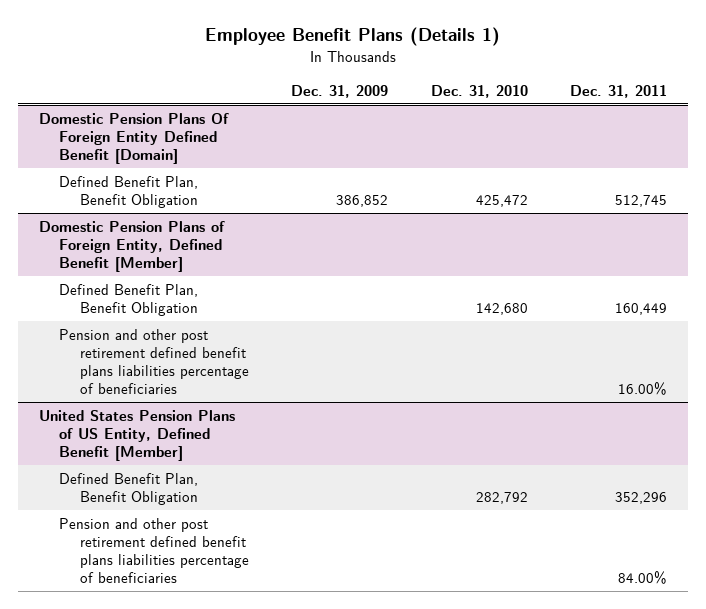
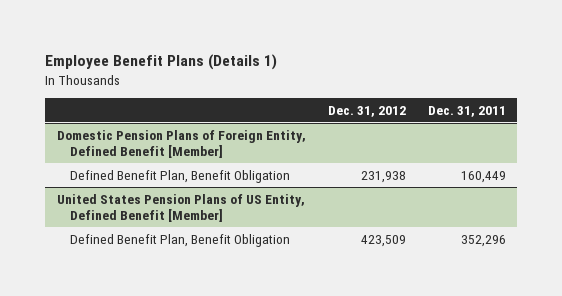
- | Dec. 31, 2009 | Dec. 31, 2010 | Dec. 31, 2011
+ | Dec. 31, 2012 | Dec. 31, 2011
- Domestic Pension Plans Of Foreign Entity Defined Benefit [Domain]
- Defined Benefit Plan, Benefit Obligation | 386,852 | 425,472 | 512,745
@ Domestic Pension Plans of Foreign Entity, Defined Benefit [Member]
- Pension and other post retirement defined benefit plans liabilities percentage of beneficiaries | | | 16.00%
@ United States Pension Plans of US Entity, Defined Benefit [Member]
- Pension and other post retirement defined benefit plans liabilities percentage of beneficiaries | | | 84.00%

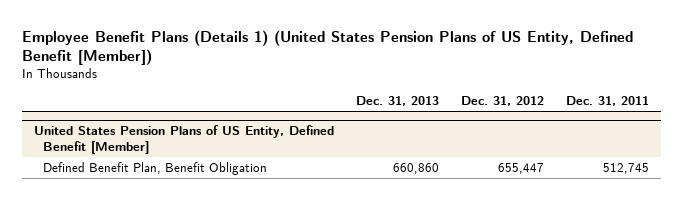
- Employee Benefit Plans (Details 1)
+ Employee Benefit Plans (Details 1) (United States Pension Plans of US Entity, Defined Benefit [Member])
- | Dec. 31, 2012 | Dec. 31, 2011
+ | Dec. 31, 2013 | Dec. 31, 2012 | Dec. 31, 2011
- Domestic Pension Plans of Foreign Entity, Defined Benefit [Member]
- Defined Benefit Plan, Benefit Obligation | 231,938 | 160,449
@ United States Pension Plans of US Entity, Defined Benefit [Member]
- Defined Benefit Plan, Benefit Obligation | 423,509 | 352,296
+ Defined Benefit Plan, Benefit Obligation | 660,860 | 655,447 | 512,745

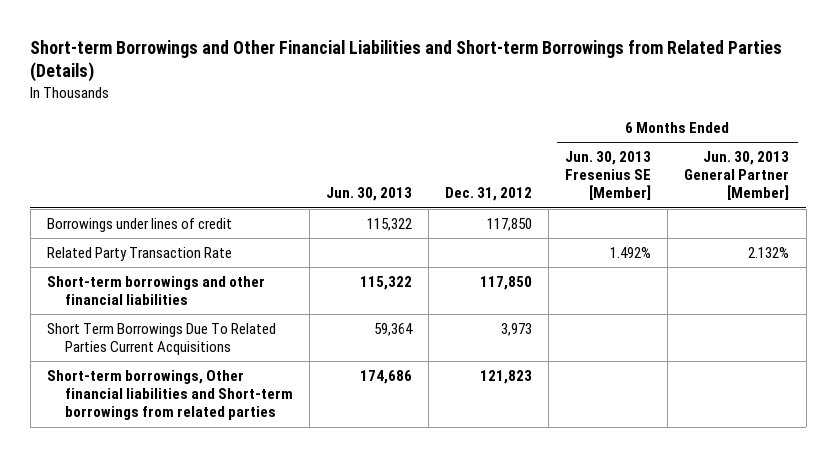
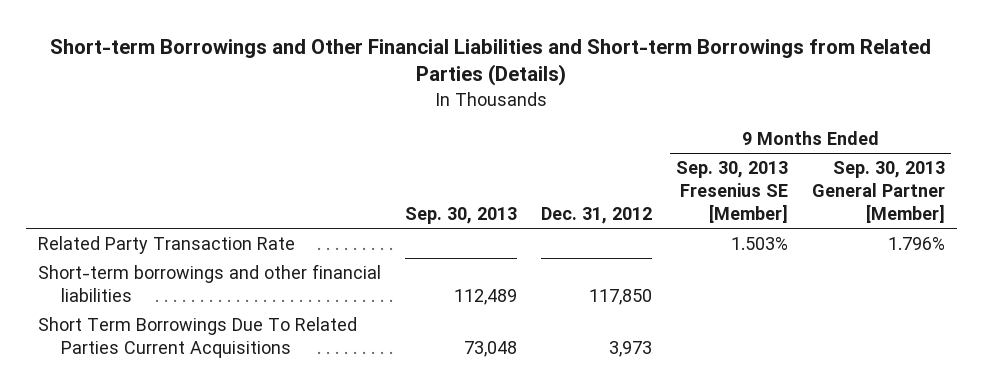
- | Jun. 30, 2013 | Dec. 31, 2012 | 6 Months Ended Jun. 30, 2013 Fresenius SE [Member] | 6 Months Ended Jun. 30, 2013 General Partner [Member]
+ | Sep. 30, 2013 | Dec. 31, 2012 | 9 Months Ended Sep. 30, 2013 Fresenius SE [Member] | 9 Months Ended Sep. 30, 2013 General Partner [Member]
- Borrowings under lines of credit | 115,322 | 117,850 | |
- Short-term borrowings, Other financial liabilities and Short-term borrowings from related parties | 174,686 | 121,823 | |

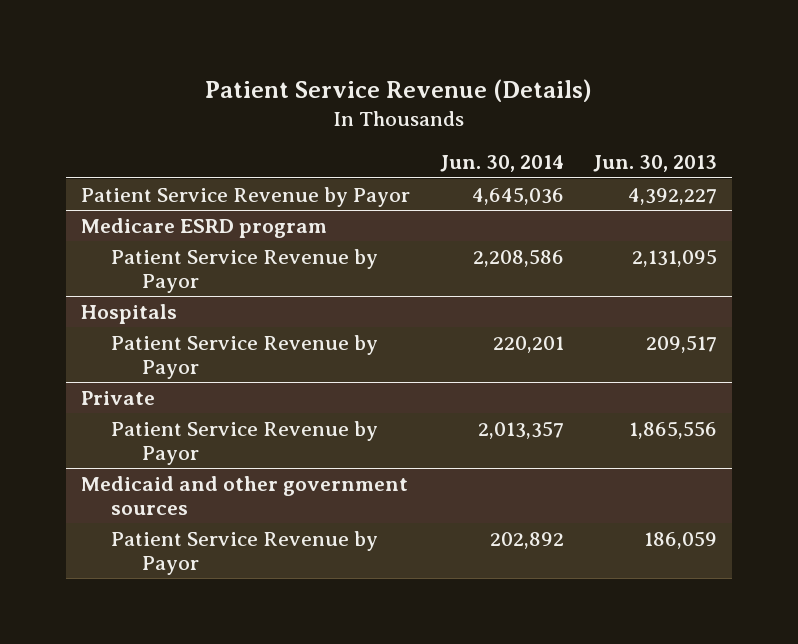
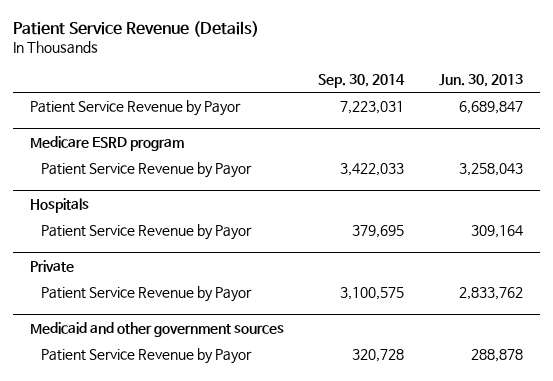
- | Jun. 30, 2014 | Jun. 30, 2013
+ | Sep. 30, 2014 | Jun. 30, 2013
- Patient Service Revenue by Payor | 4,645,036 | 4,392,227
+ Patient Service Revenue by Payor | 7,223,031 | 6,689,847
@ Medicare ESRD program
- Patient Service Revenue by Payor | 2,208,586 | 2,131,095
+ Patient Service Revenue by Payor | 3,422,033 | 3,258,043
@ Hospitals
- Patient Service Revenue by Payor | 220,201 | 209,517
+ Patient Service Revenue by Payor | 379,695 | 309,164
@ Private
- Patient Service Revenue by Payor | 2,013,357 | 1,865,556
+ Patient Service Revenue by Payor | 3,100,575 | 2,833,762
@ Medicaid and other government sources
- Patient Service Revenue by Payor | 202,892 | 186,059
+ Patient Service Revenue by Payor | 320,728 | 288,878

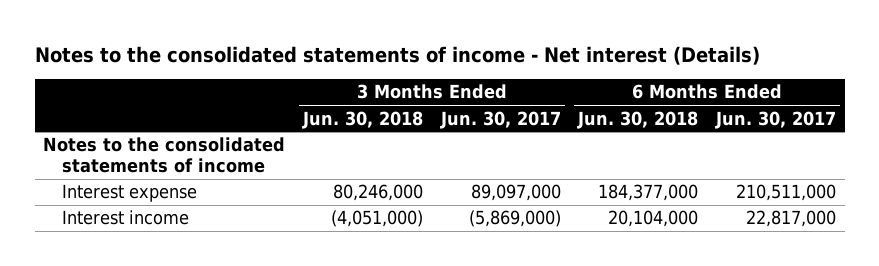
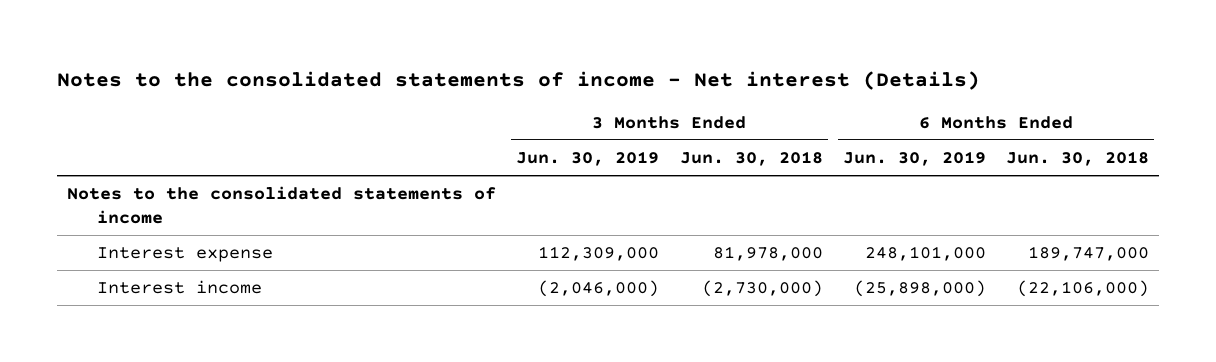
- | 3 Months Ended Jun. 30, 2018 | 3 Months Ended Jun. 30, 2017 | 6 Months Ended Jun. 30, 2018 | 6 Months Ended Jun. 30, 2017
+ | 3 Months Ended Jun. 30, 2019 | 3 Months Ended Jun. 30, 2018 | 6 Months Ended Jun. 30, 2019 | 6 Months Ended Jun. 30, 2018
- Interest expense | 80,246,000 | 89,097,000 | 184,377,000 | 210,511,000
- Interest income | (4,051,000) | (5,869,000) | 20,104,000 | 22,817,000
+ Interest expense | 112,309,000 | 81,978,000 | 248,101,000 | 189,747,000
+ Interest income | (2,046,000) | (2,730,000) | (25,898,000) | (22,106,000)

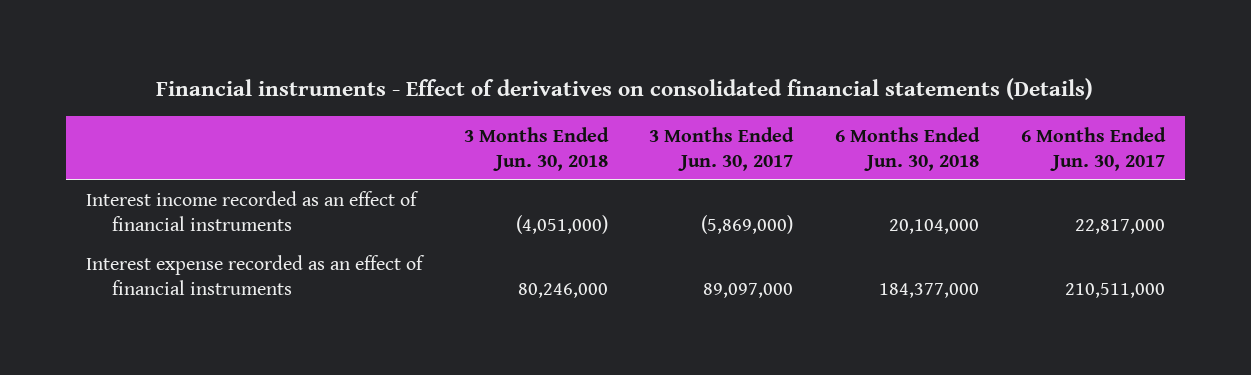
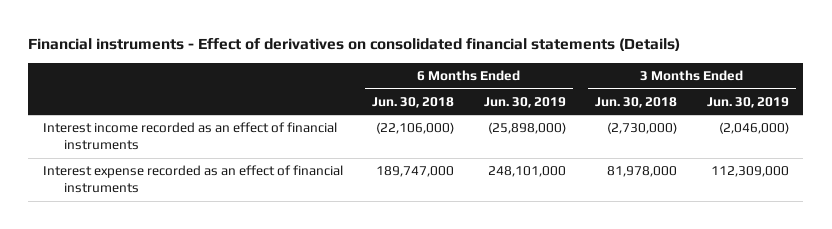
- | 3 Months Ended Jun. 30, 2018 | 3 Months Ended Jun. 30, 2017 | 6 Months Ended Jun. 30, 2018 | 6 Months Ended Jun. 30, 2017
+ | 6 Months Ended Jun. 30, 2018 | 6 Months Ended Jun. 30, 2019 | 3 Months Ended Jun. 30, 2018 | 3 Months Ended Jun. 30, 2019
- Interest income recorded as an effect of financial instruments | (4,051,000) | (5,869,000) | 20,104,000 | 22,817,000
- Interest expense recorded as an effect of financial instruments | 80,246,000 | 89,097,000 | 184,377,000 | 210,511,000
+ Interest income recorded as an effect of financial instruments | (22,106,000) | (25,898,000) | (2,730,000) | (2,046,000)
+ Interest expense recorded as an effect of financial instruments | 189,747,000 | 248,101,000 | 81,978,000 | 112,309,000

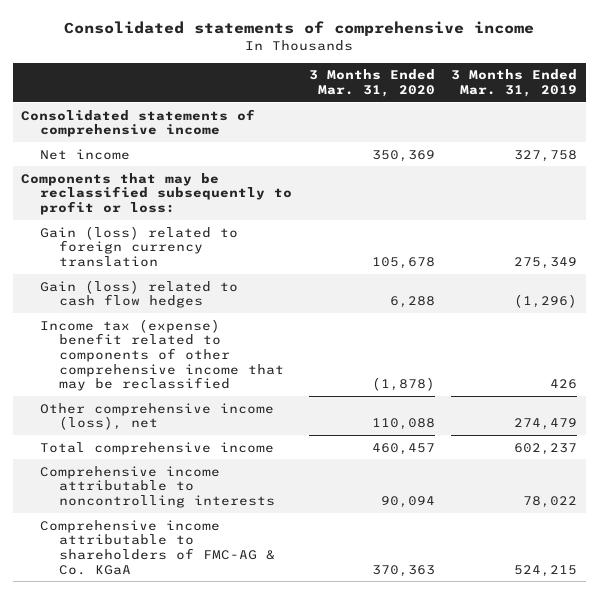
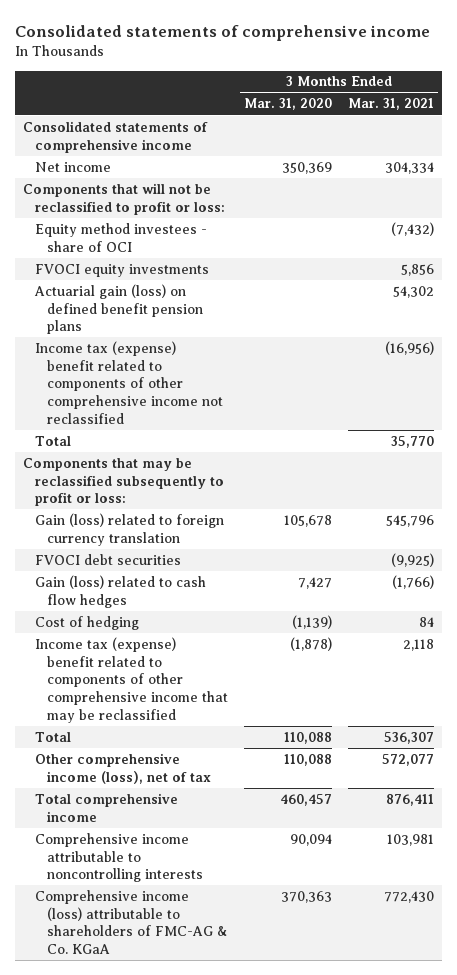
- | 3 Months Ended Mar. 31, 2020 | 3 Months Ended Mar. 31, 2019
+ | 3 Months Ended Mar. 31, 2020 | 3 Months Ended Mar. 31, 2021
+ Components that will not be reclassified to profit or loss:
+ Equity method investees - share of OCI | | (7,432)
+ FVOCI equity investments | | 5,856
+ Actuarial gain (loss) on defined benefit pension plans | | 54,302
+ Income tax (expense) benefit related to components of other comprehensive income not reclassified | | (16,956)
+ Total | | 35,770
- Gain (loss) related to cash flow hedges | 6,288 | (1,296)
+ FVOCI debt securities | | (9,925)
+ Gain (loss) related to cash flow hedges | 7,427 | (1,766)
+ Cost of hedging | (1,139) | 84
- Other comprehensive income (loss), net | 110,088 | 274,479
+ Total | 110,088 | 536,307
+ Other comprehensive income (loss), net of tax | 110,088 | 572,077
- Comprehensive income attributable to shareholders of FMC-AG & Co. KGaA | 370,363 | 524,215
+ Comprehensive income (loss) attributable to shareholders of FMC-AG & Co. KGaA | 370,363 | 772,430

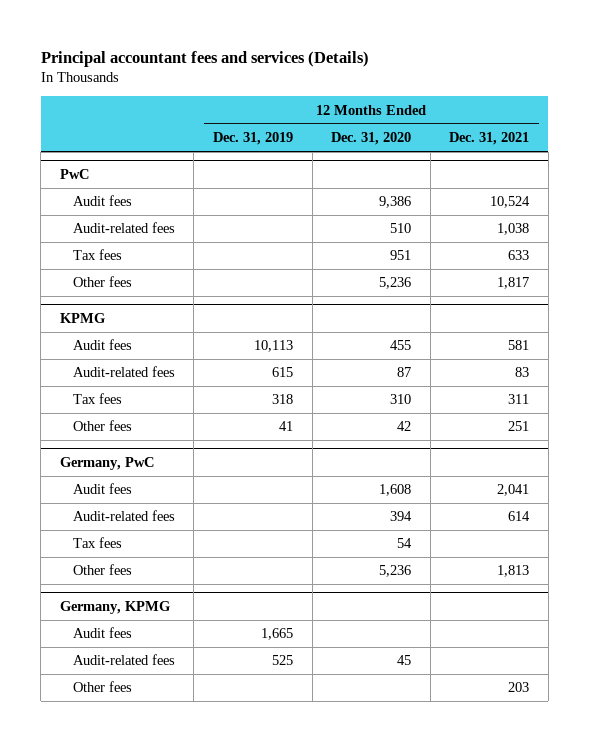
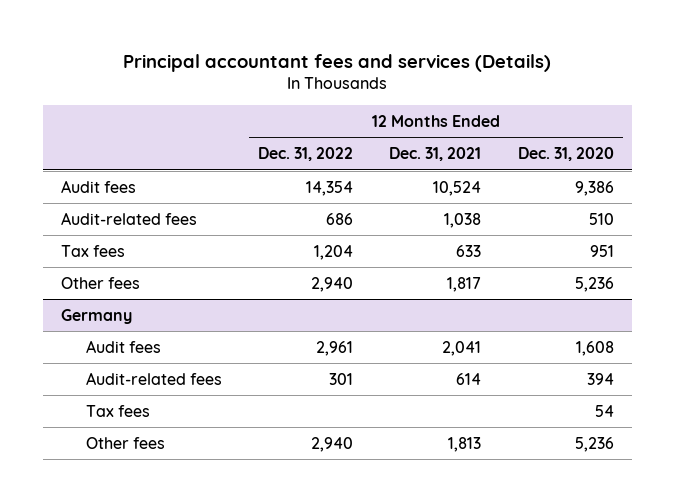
- | 12 Months Ended Dec. 31, 2019 | 12 Months Ended Dec. 31, 2020 | 12 Months Ended Dec. 31, 2021
+ | 12 Months Ended Dec. 31, 2022 | 12 Months Ended Dec. 31, 2021 | 12 Months Ended Dec. 31, 2020
- PwC
- KPMG
- Audit fees | 10,113 | 455 | 581
- Audit-related fees | 615 | 87 | 83
- Tax fees | 318 | 310 | 311
- Other fees | 41 | 42 | 251
- Germany, PwC
+ Germany
- Germany, KPMG
- Audit fees | 1,665 | |
- Audit-related fees | 525 | 45 |
- Other fees | | | 203

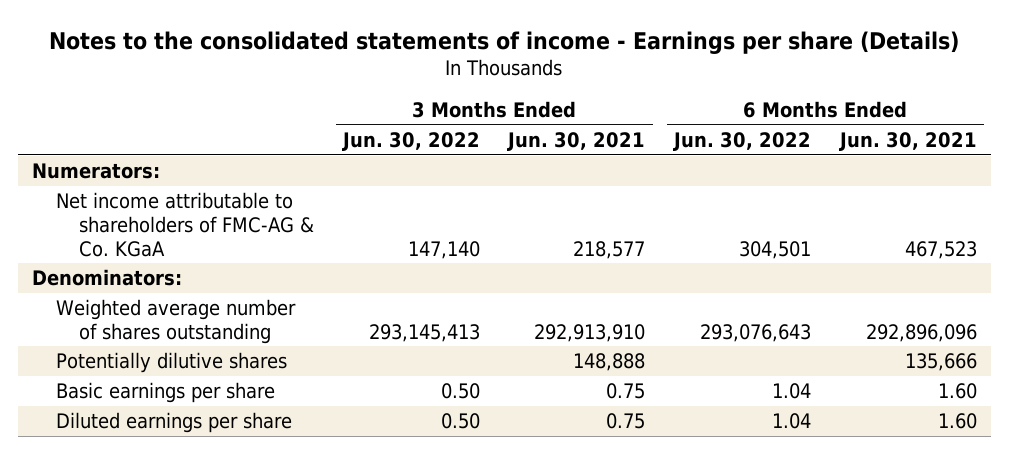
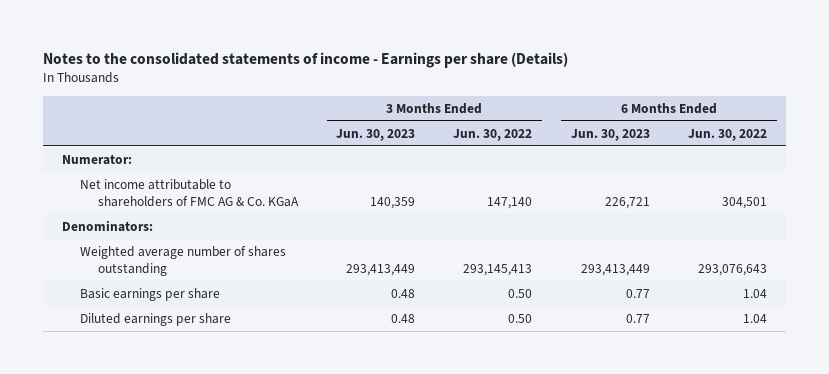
- | 3 Months Ended Jun. 30, 2022 | 3 Months Ended Jun. 30, 2021 | 6 Months Ended Jun. 30, 2022 | 6 Months Ended Jun. 30, 2021
+ | 3 Months Ended Jun. 30, 2023 | 3 Months Ended Jun. 30, 2022 | 6 Months Ended Jun. 30, 2023 | 6 Months Ended Jun. 30, 2022
- Numerators:
- Net income attributable to shareholders of FMC-AG & Co. KGaA | 147,140 | 218,577 | 304,501 | 467,523
+ Numerator:
+ Net income attributable to shareholders of FMC AG & Co. KGaA | 140,359 | 147,140 | 226,721 | 304,501
- Potentially dilutive shares | | 148,888 | | 135,666

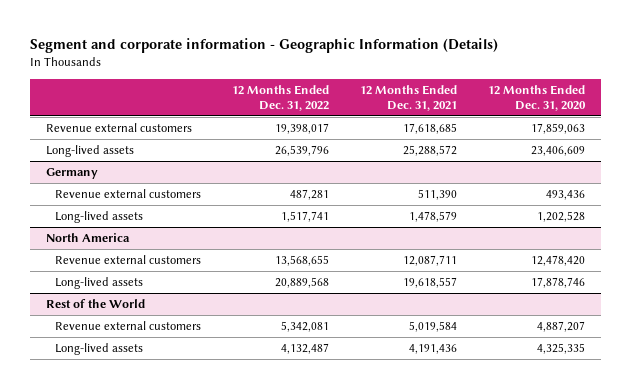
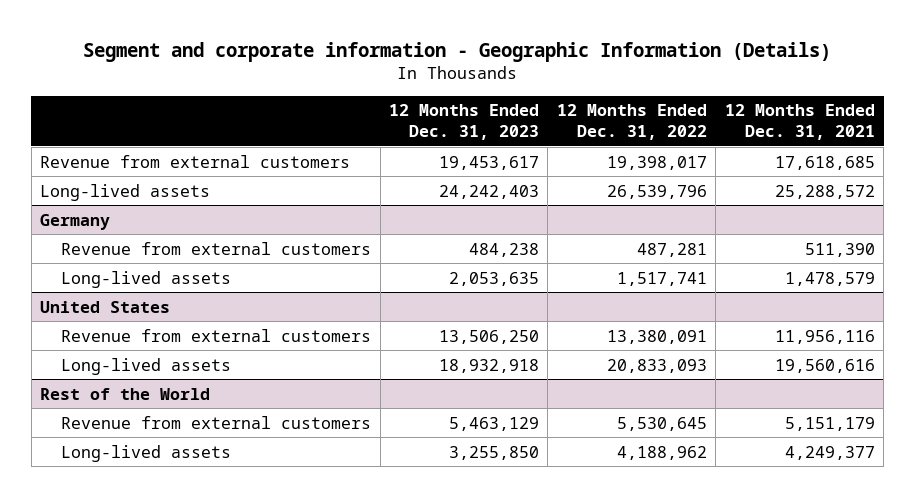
- | 12 Months Ended Dec. 31, 2022 | 12 Months Ended Dec. 31, 2021 | 12 Months Ended Dec. 31, 2020
+ | 12 Months Ended Dec. 31, 2023 | 12 Months Ended Dec. 31, 2022 | 12 Months Ended Dec. 31, 2021
- Revenue external customers | 19,398,017 | 17,618,685 | 17,859,063
+ Revenue from external customers | 19,453,617 | 19,398,017 | 17,618,685
@ Germany
- Revenue external customers | 487,281 | 511,390 | 493,436
+ Revenue from external customers | 484,238 | 487,281 | 511,390
- North America
- Revenue external customers | 13,568,655 | 12,087,711 | 12,478,420
- Long-lived assets | 20,889,568 | 19,618,557 | 17,878,746
+ United States
+ Revenue from external customers | 13,506,250 | 13,380,091 | 11,956,116
+ Long-lived assets | 18,932,918 | 20,833,093 | 19,560,616
@ Rest of the World
- Revenue external customers | 5,342,081 | 5,019,584 | 4,887,207
- Long-lived assets | 4,132,487 | 4,191,436 | 4,325,335
+ Revenue from external customers | 5,463,129 | 5,530,645 | 5,151,179
+ Long-lived assets | 3,255,850 | 4,188,962 | 4,249,377

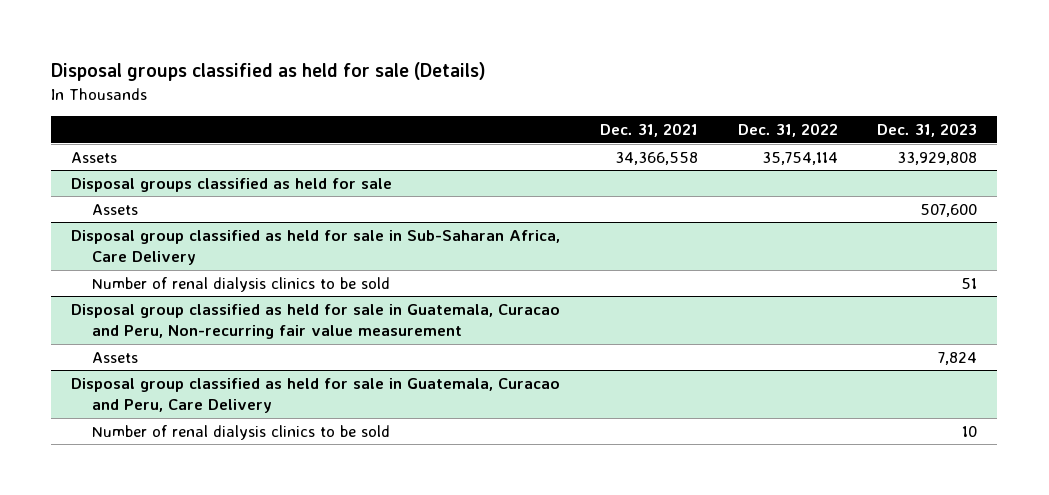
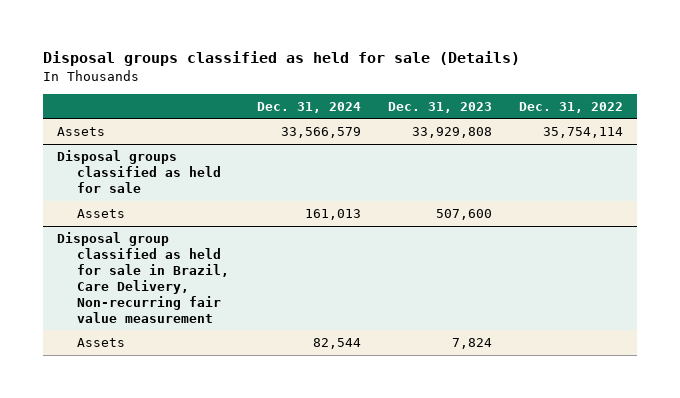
- | Dec. 31, 2021 | Dec. 31, 2022 | Dec. 31, 2023
+ | Dec. 31, 2024 | Dec. 31, 2023 | Dec. 31, 2022
- Disposal group classified as held for sale in Sub-Saharan Africa, Care Delivery
- Number of renal dialysis clinics to be sold | | | 51
- Disposal group classified as held for sale in Guatemala, Curacao and Peru, Non-recurring fair value measurement
+ Disposal group classified as held for sale in Brazil, Care Delivery, Non-recurring fair value measurement
- Disposal group classified as held for sale in Guatemala, Curacao and Peru, Care Delivery
- Number of renal dialysis clinics to be sold | | | 10

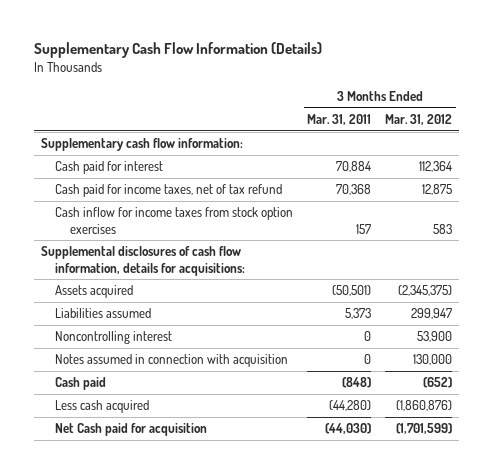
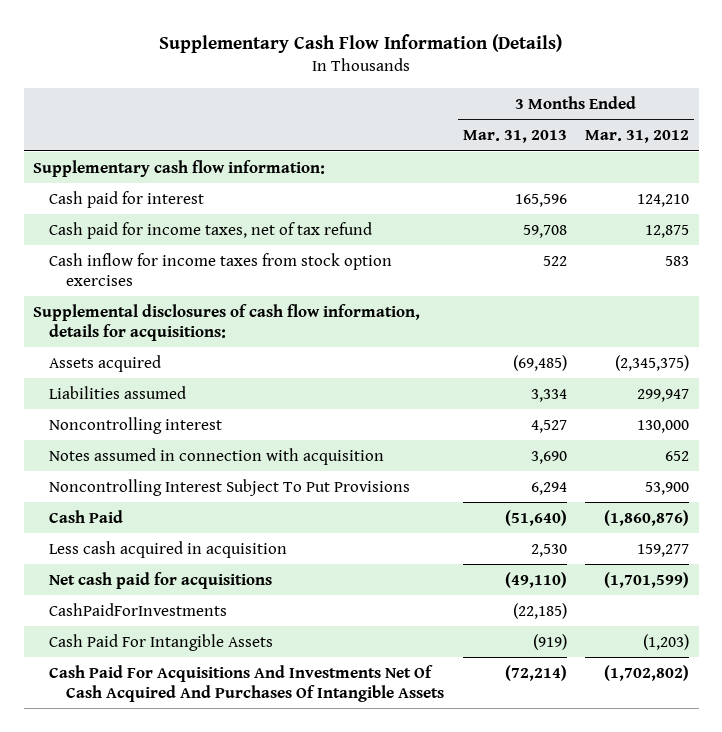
- | 3 Months Ended Mar. 31, 2011 | 3 Months Ended Mar. 31, 2012
+ | 3 Months Ended Mar. 31, 2013 | 3 Months Ended Mar. 31, 2012
- Cash paid for interest | 70,884 | 112,364
+ Cash paid for interest | 165,596 | 124,210
- Noncontrolling interest | 0 | 53,900
- Notes assumed in connection with acquisition | 0 | 130,000
- Cash paid | (848) | (652)
- Less cash acquired | (44,280) | (1,860,876)
- Net Cash paid for acquisition | (44,030) | (1,701,599)
+ Noncontrolling interest | 4,527 | 130,000
+ Notes assumed in connection with acquisition | 3,690 | 652
+ Noncontrolling Interest Subject To Put Provisions | 6,294 | 53,900
+ Cash Paid | (51,640) | (1,860,876)
+ Less cash acquired in acquisition | 2,530 | 159,277
+ Net cash paid for acquisitions | (49,110) | (1,701,599)
+ CashPaidForInvestments | (22,185) |
+ Cash Paid For Intangible Assets | (919) | (1,203)
+ Cash Paid For Acquisitions And Investments Net Of Cash Acquired And Purchases Of Intangible Assets | (72,214) | (1,702,802)

